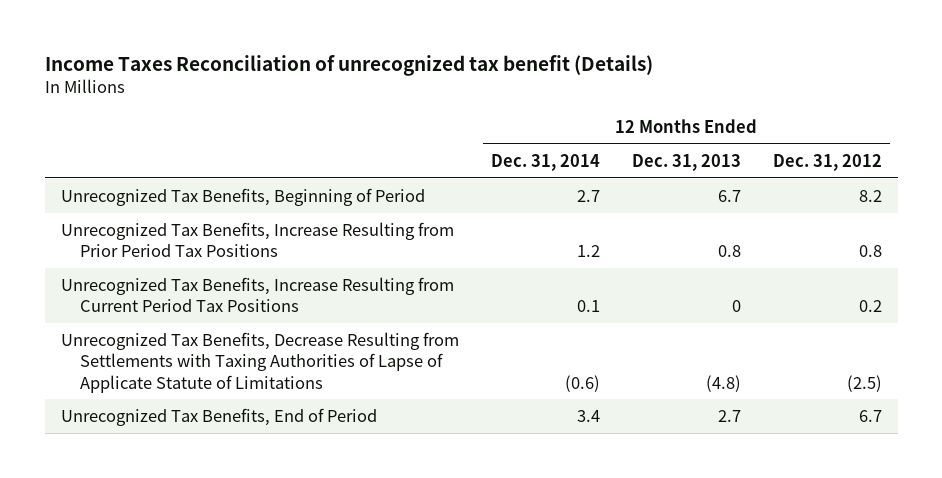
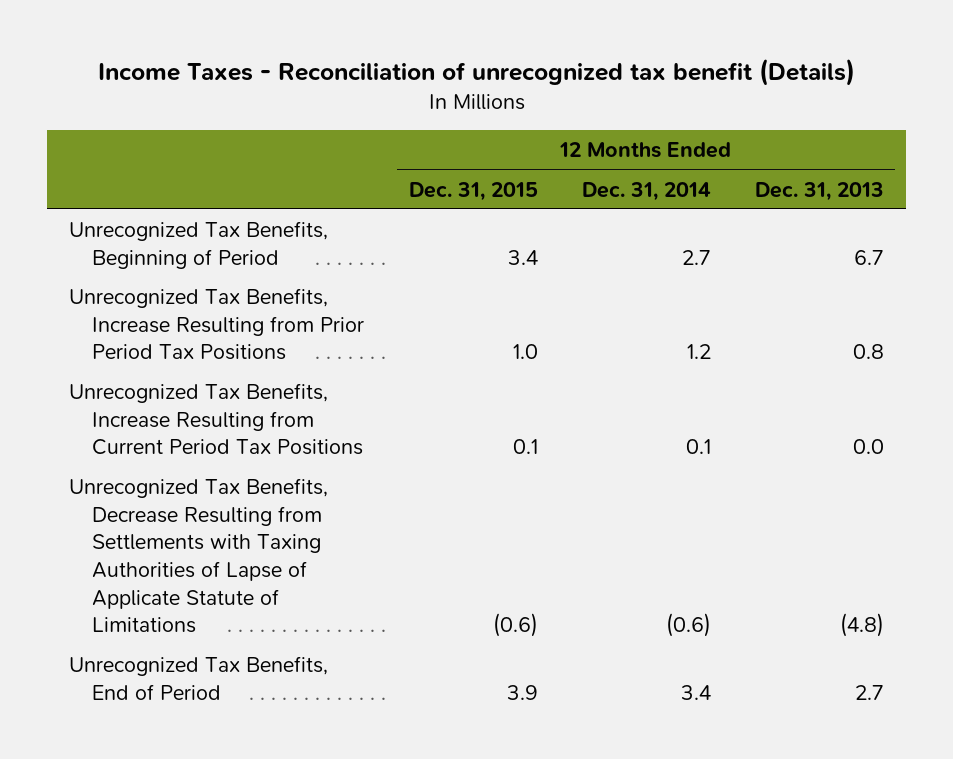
- Income Taxes Reconciliation of unrecognized tax benefit (Details)
+ Income Taxes - Reconciliation of unrecognized tax benefit (Details)
- | 12 Months Ended Dec. 31, 2014 | 12 Months Ended Dec. 31, 2013 | 12 Months Ended Dec. 31, 2012
+ | 12 Months Ended Dec. 31, 2015 | 12 Months Ended Dec. 31, 2014 | 12 Months Ended Dec. 31, 2013
- Unrecognized Tax Benefits, Increase Resulting from Current Period Tax Positions | 0.1 | 0 | 0.2
+ Unrecognized Tax Benefits, Increase Resulting from Current Period Tax Positions | 0.1 | 0.1 | 0.0

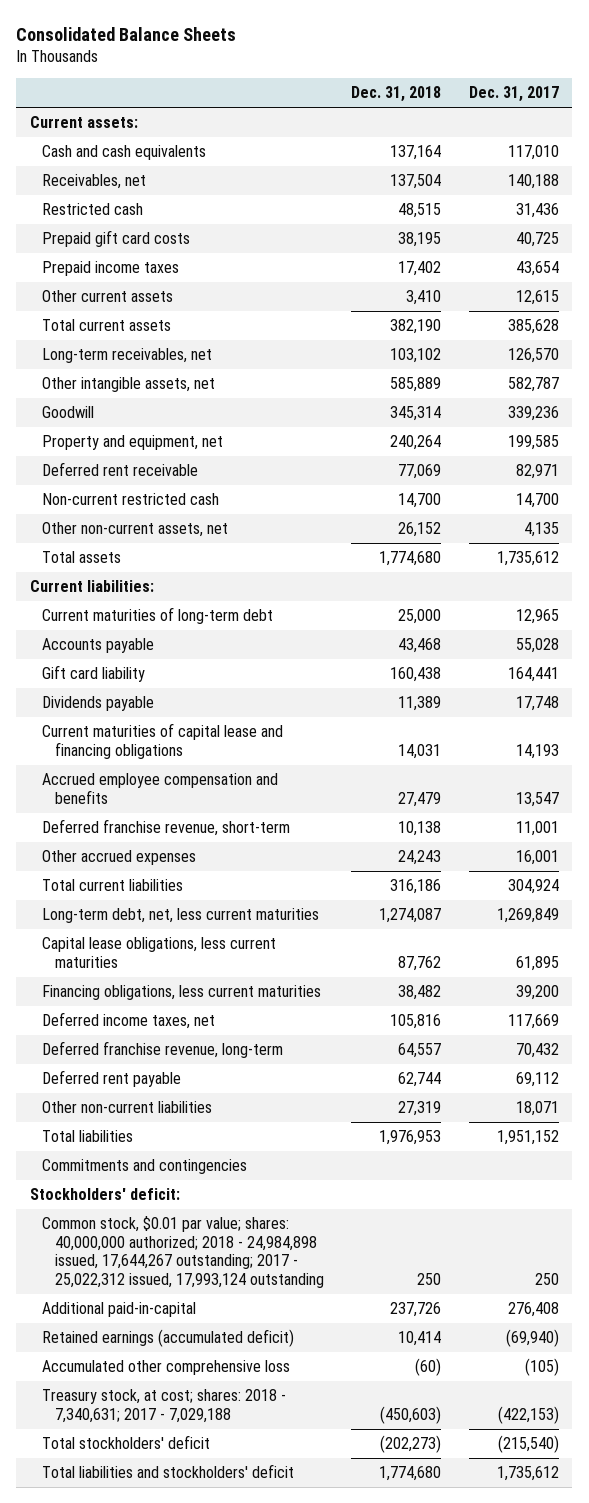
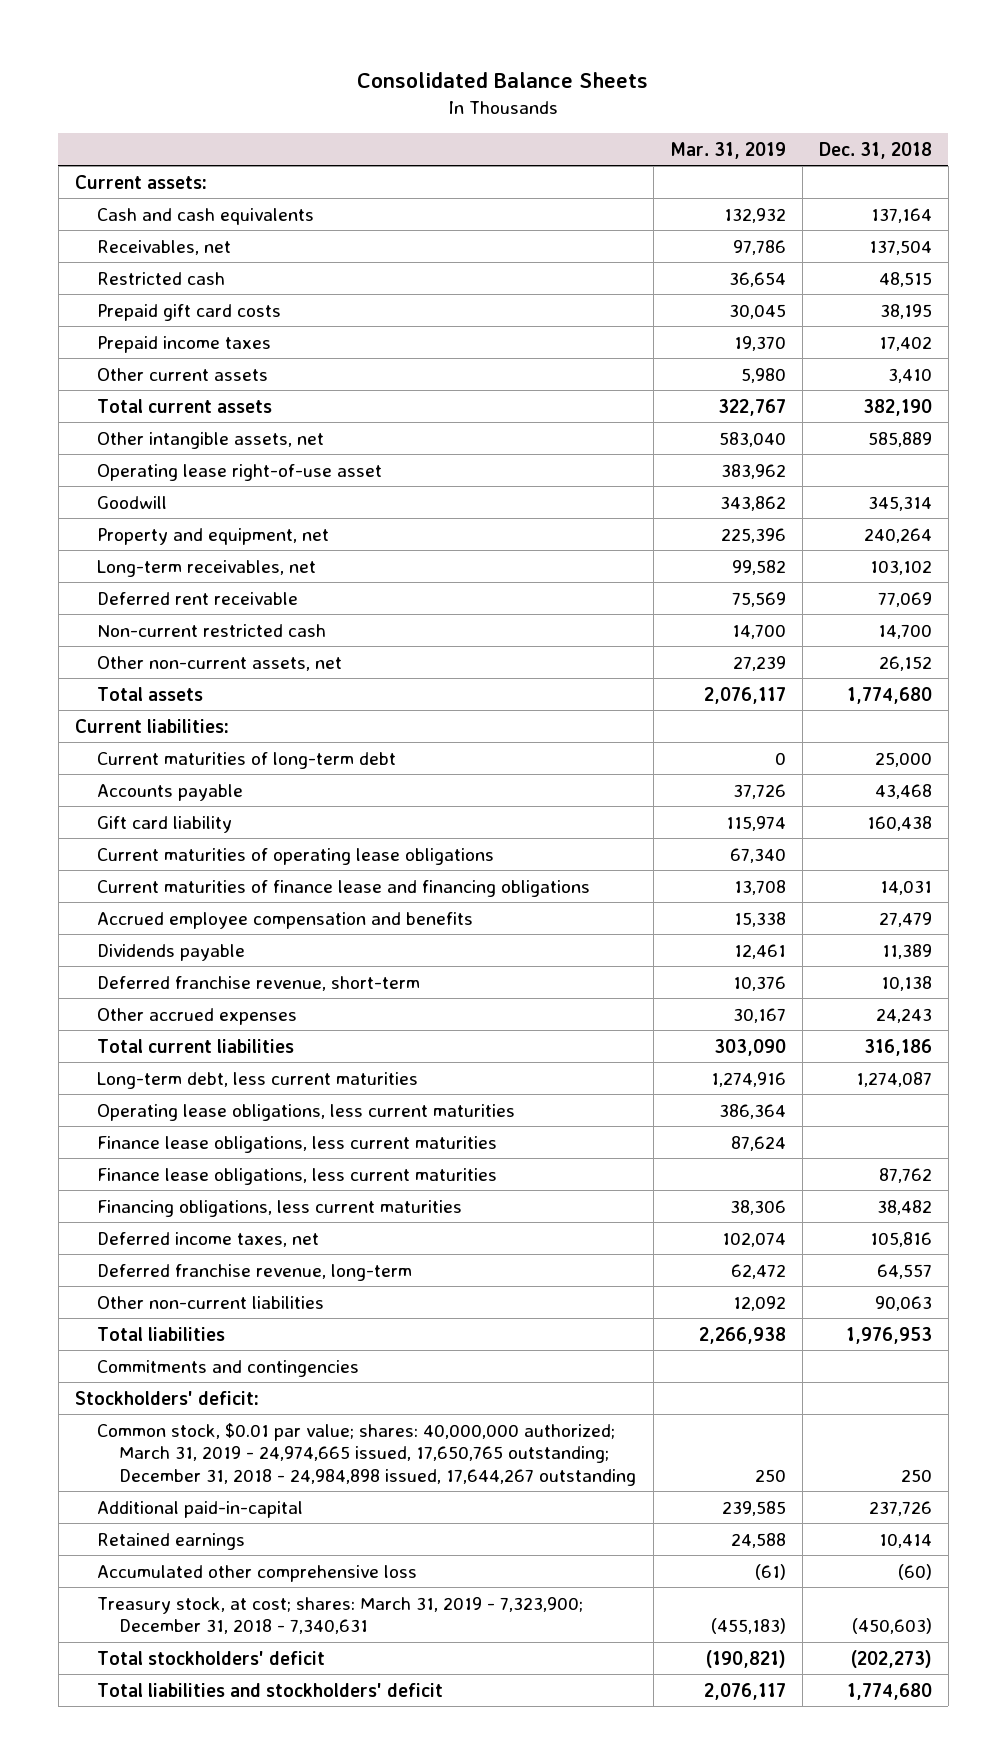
- | Dec. 31, 2018 | Dec. 31, 2017
+ | Mar. 31, 2019 | Dec. 31, 2018
+ Operating lease right-of-use asset | 383,962 |
moved down: Long-term receivables, net | 99,582 | 103,102
- Current maturities of capital lease and financing obligations | 14,031 | 14,193
+ Current maturities of operating lease obligations | 67,340 |
+ Current maturities of finance lease and financing obligations | 13,708 | 14,031
moved down: Dividends payable | 12,461 | 11,389
- Long-term debt, net, less current maturities | 1,274,087 | 1,269,849
- Capital lease obligations, less current maturities | 87,762 | 61,895
+ Long-term debt, less current maturities | 1,274,916 | 1,274,087
+ Operating lease obligations, less current maturities | 386,364 |
+ Finance lease obligations, less current maturities | 87,624 |
+ Finance lease obligations, less current maturities | | 87,762
- Deferred rent payable | 62,744 | 69,112
- Other non-current liabilities | 27,319 | 18,071
+ Other non-current liabilities | 12,092 | 90,063
- Common stock, $0.01 par value; shares: 40,000,000 authorized; 2018 - 24,984,898 issued, 17,644,267 outstanding; 2017 - 25,022,312 issued, 17,993,124 outstanding | 250 | 250
+ Common stock, $0.01 par value; shares: 40,000,000 authorized; March 31, 2019 - 24,974,665 issued, 17,650,765 outstanding; December 31, 2018 - 24,984,898 issued, 17,644,267 outstanding | 250 | 250
- Retained earnings (accumulated deficit) | 10,414 | (69,940)
+ Retained earnings | 24,588 | 10,414
- Treasury stock, at cost; shares: 2018 - 7,340,631; 2017 - 7,029,188 | (450,603) | (422,153)
+ Treasury stock, at cost; shares: March 31, 2019 - 7,323,900; December 31, 2018 - 7,340,631 | (455,183) | (450,603)

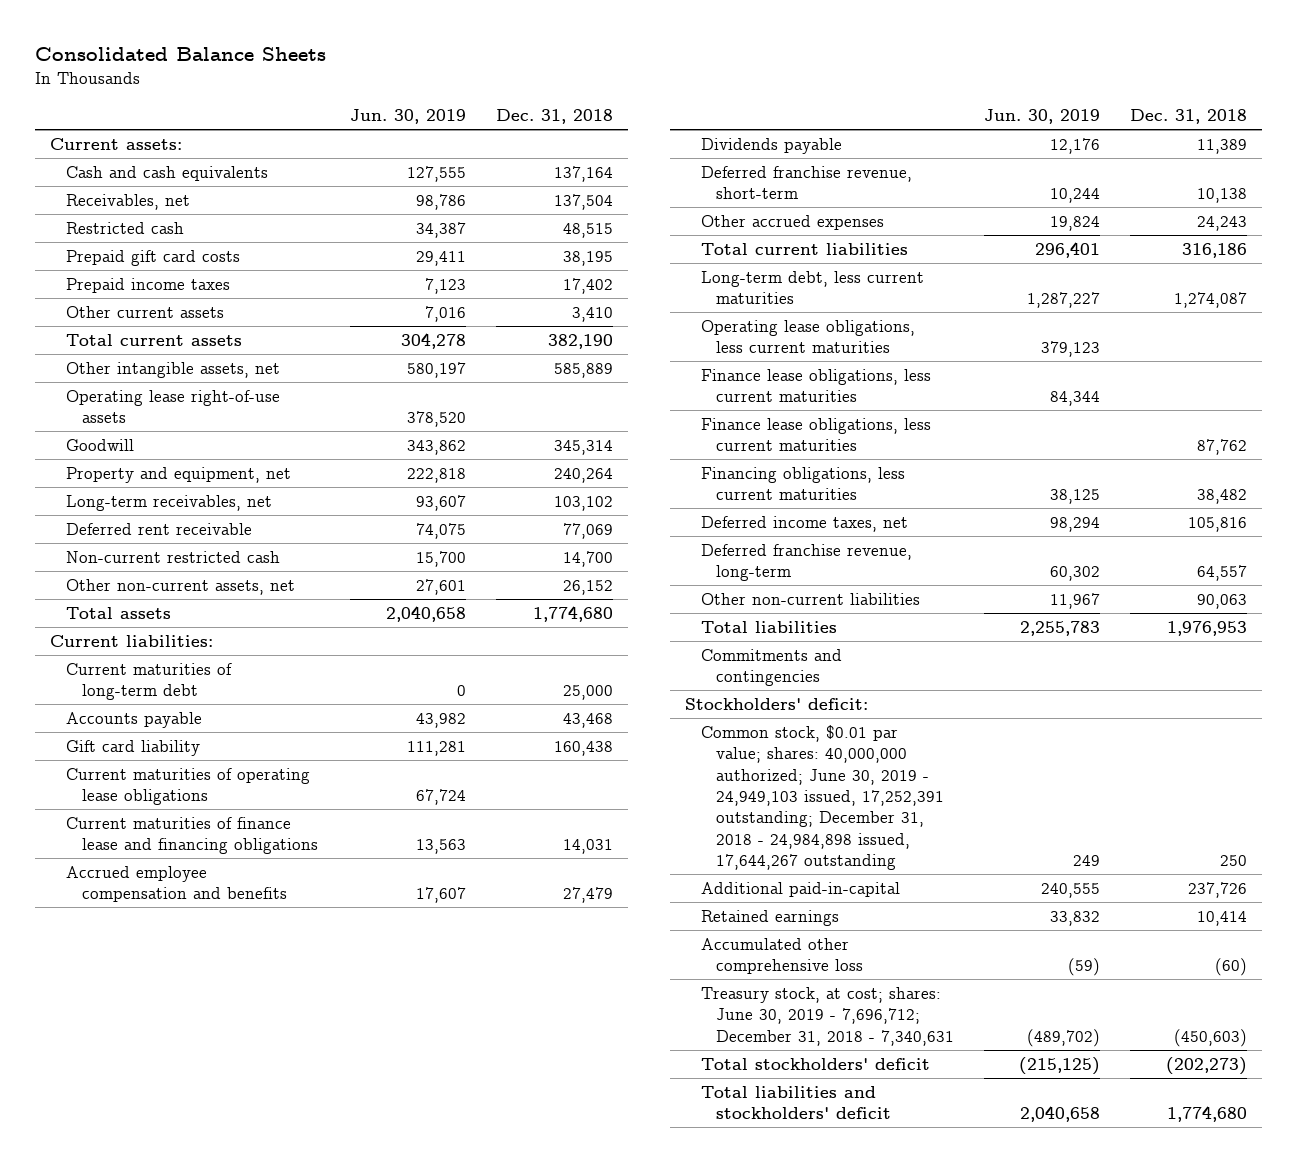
- | Mar. 31, 2019 | Dec. 31, 2018
+ | Jun. 30, 2019 | Dec. 31, 2018
- Operating lease right-of-use asset | 383,962 |
+ Operating lease right-of-use assets | 378,520 |
- Common stock, $0.01 par value; shares: 40,000,000 authorized; March 31, 2019 - 24,974,665 issued, 17,650,765 outstanding; December 31, 2018 - 24,984,898 issued, 17,644,267 outstanding | 250 | 250
+ Common stock, $0.01 par value; shares: 40,000,000 authorized; June 30, 2019 - 24,949,103 issued, 17,252,391 outstanding; December 31, 2018 - 24,984,898 issued, 17,644,267 outstanding | 249 | 250
- Treasury stock, at cost; shares: March 31, 2019 - 7,323,900; December 31, 2018 - 7,340,631 | (455,183) | (450,603)
+ Treasury stock, at cost; shares: June 30, 2019 - 7,696,712; December 31, 2018 - 7,340,631 | (489,702) | (450,603)

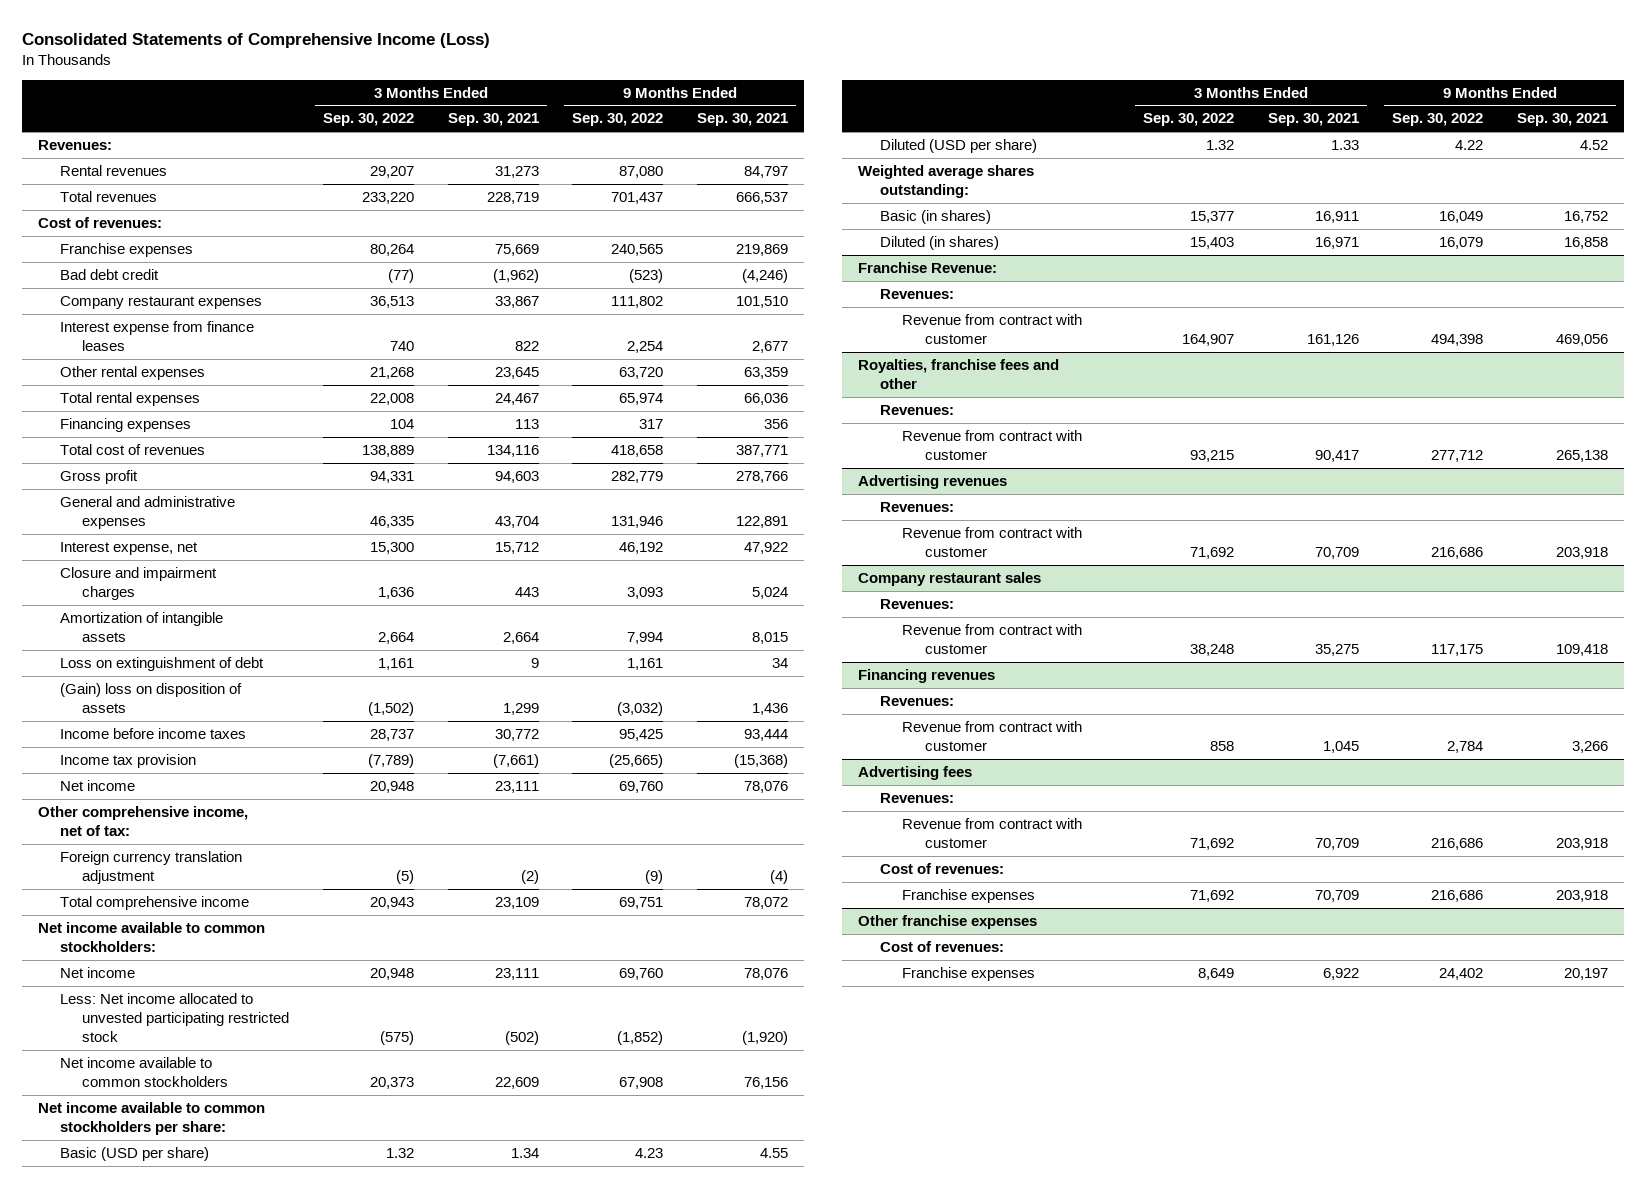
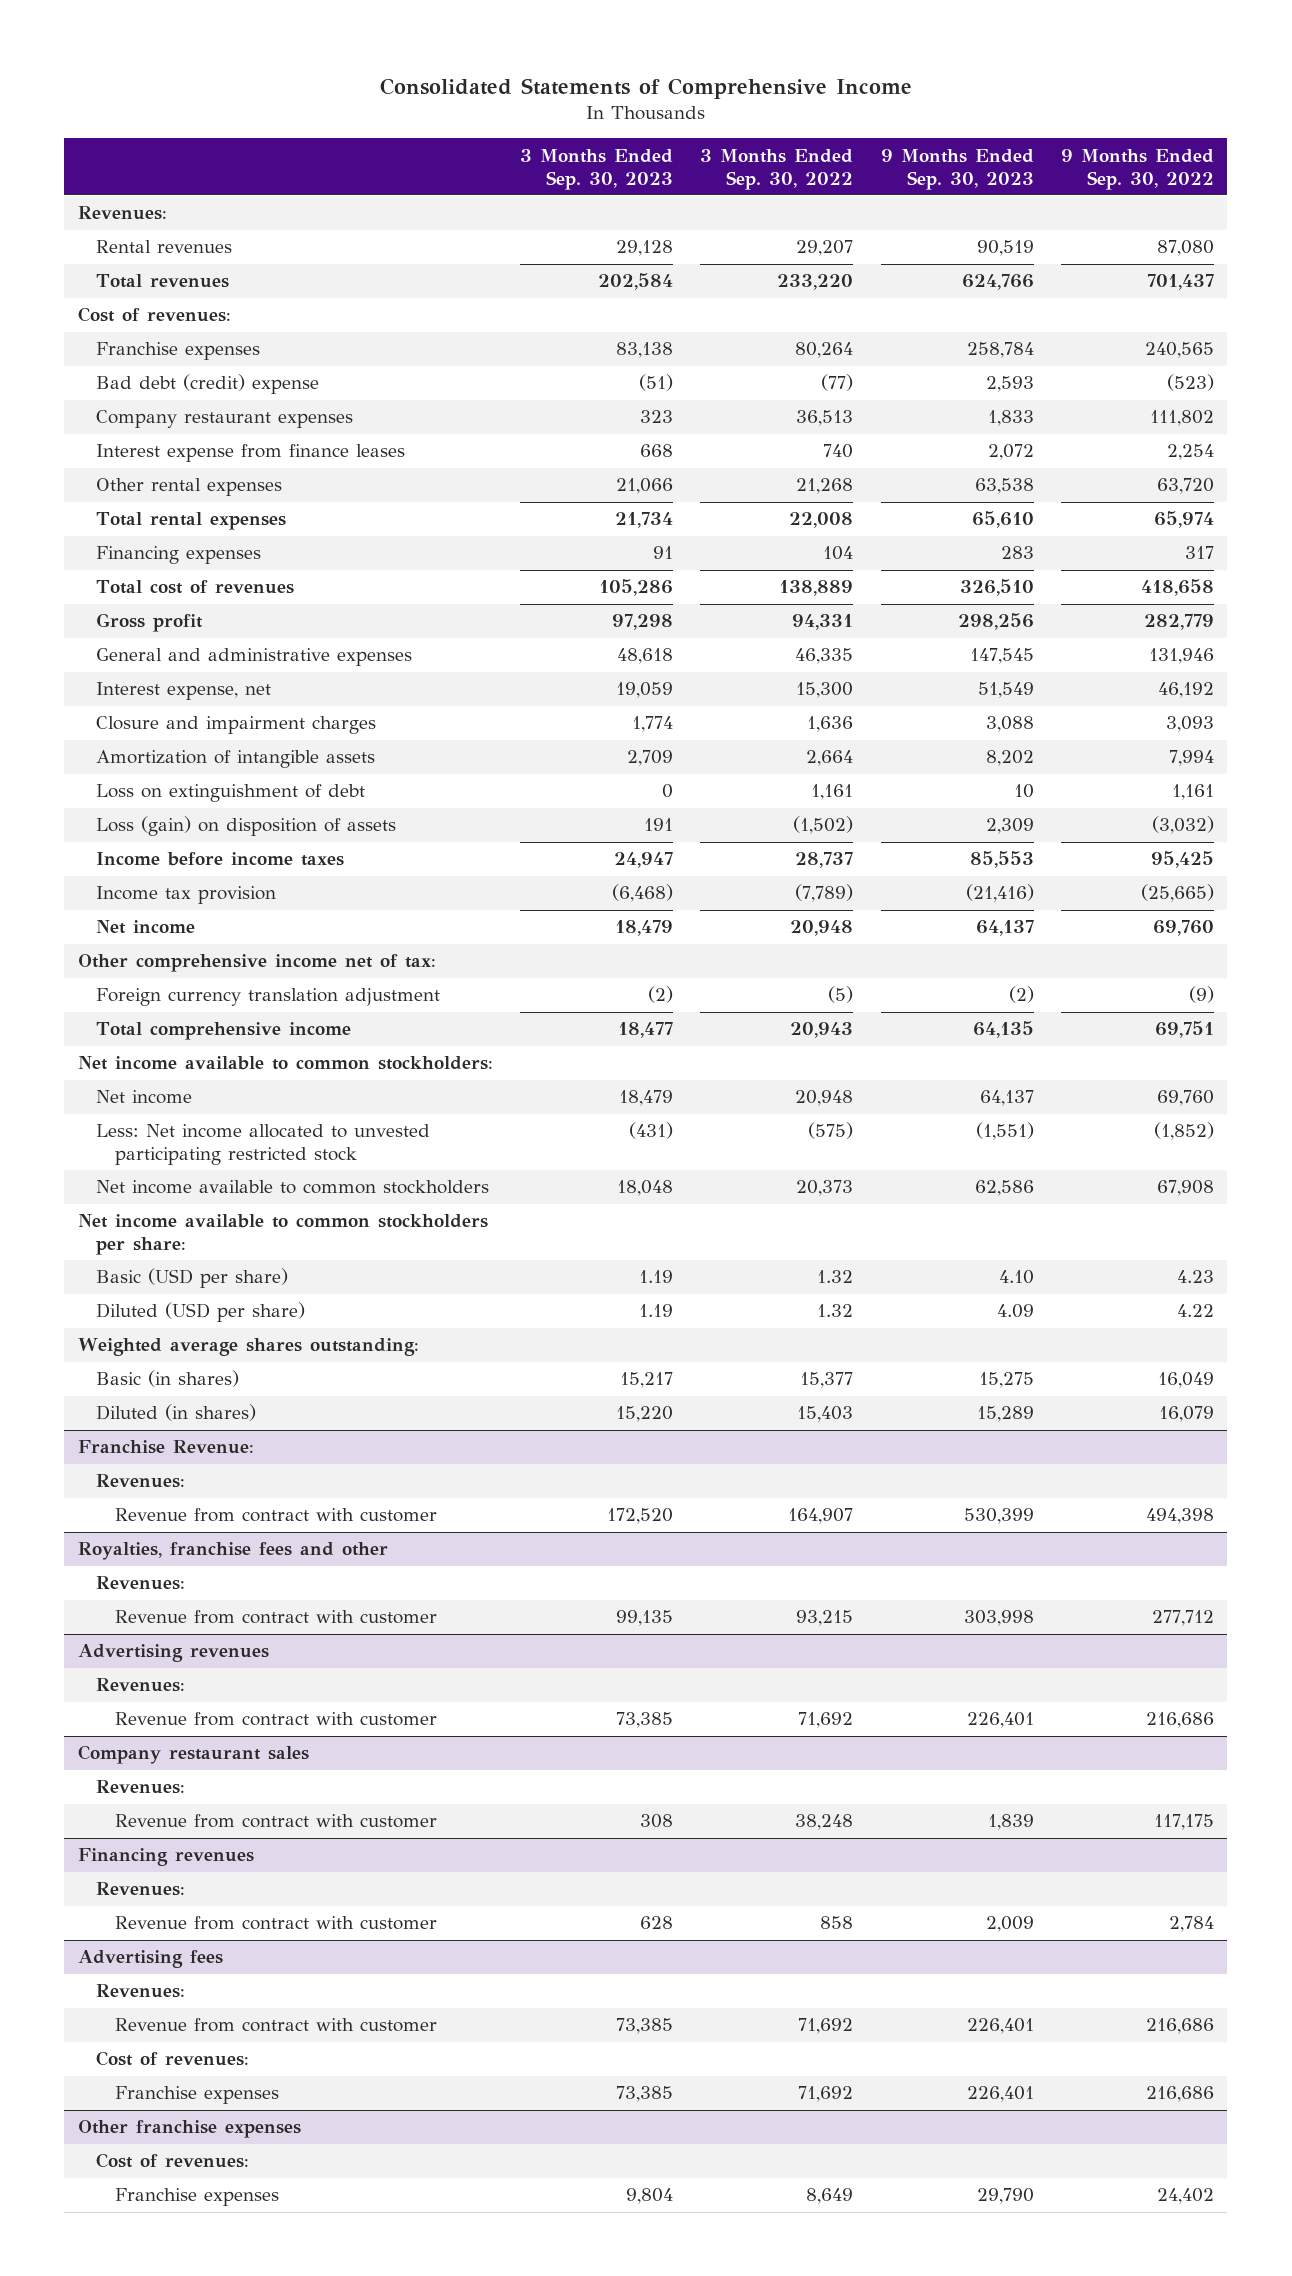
- Consolidated Statements of Comprehensive Income (Loss)
+ Consolidated Statements of Comprehensive Income
- | 3 Months Ended Sep. 30, 2022 | 3 Months Ended Sep. 30, 2021 | 9 Months Ended Sep. 30, 2022 | 9 Months Ended Sep. 30, 2021
+ | 3 Months Ended Sep. 30, 2023 | 3 Months Ended Sep. 30, 2022 | 9 Months Ended Sep. 30, 2023 | 9 Months Ended Sep. 30, 2022
- Bad debt credit | (77) | (1,962) | (523) | (4,246)
+ Bad debt (credit) expense | (51) | (77) | 2,593 | (523)
- (Gain) loss on disposition of assets | (1,502) | 1,299 | (3,032) | 1,436
+ Loss (gain) on disposition of assets | 191 | (1,502) | 2,309 | (3,032)
- Other comprehensive income, net of tax:
+ Other comprehensive income net of tax:

